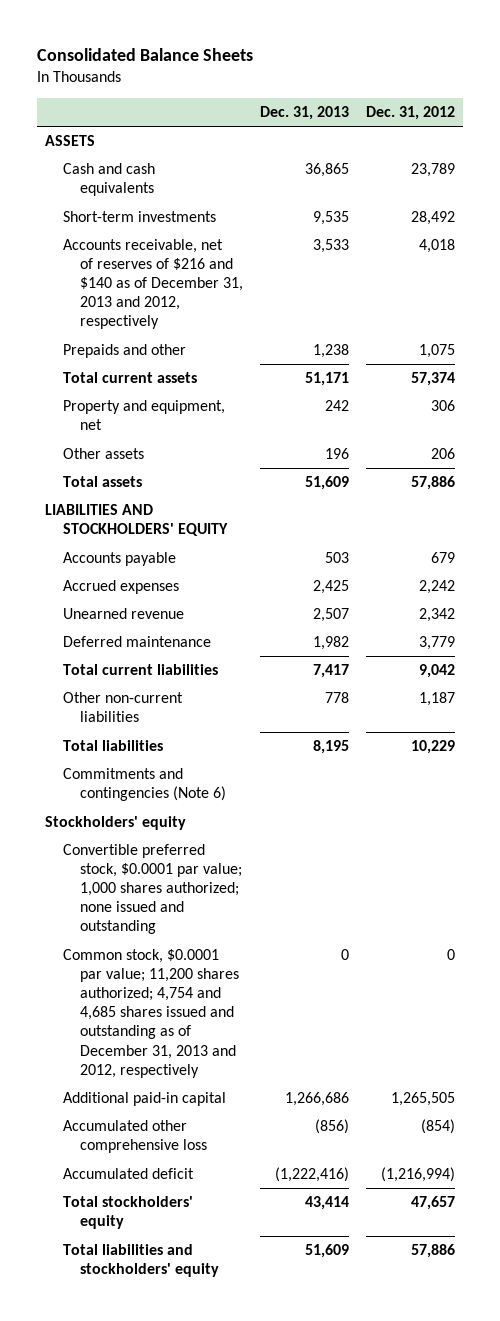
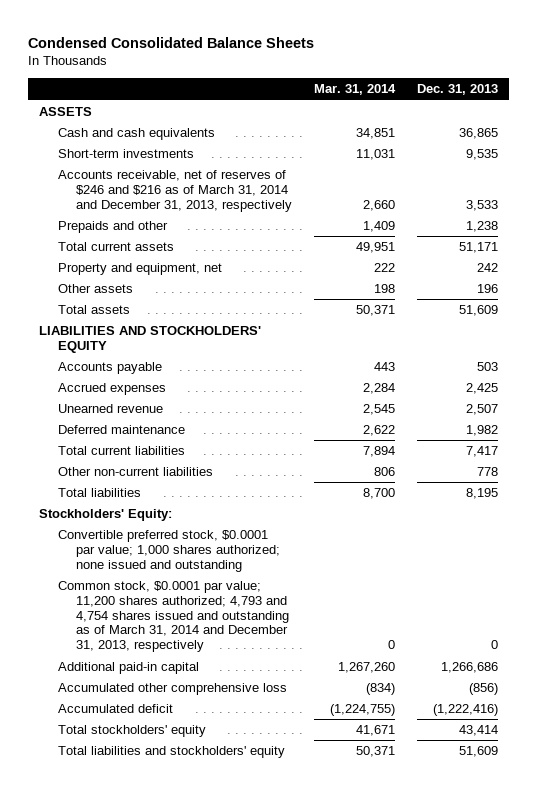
- Consolidated Balance Sheets
+ Condensed Consolidated Balance Sheets
- | Dec. 31, 2013 | Dec. 31, 2012
+ | Mar. 31, 2014 | Dec. 31, 2013
- Accounts receivable, net of reserves of $216 and $140 as of December 31, 2013 and 2012, respectively | 3,533 | 4,018
+ Accounts receivable, net of reserves of $246 and $216 as of March 31, 2014 and December 31, 2013, respectively | 2,660 | 3,533
- Commitments and contingencies (Note 6)
- Stockholders' equity
+ Stockholders' Equity:
- Common stock, $0.0001 par value; 11,200 shares authorized; 4,754 and 4,685 shares issued and outstanding as of December 31, 2013 and 2012, respectively | 0 | 0
+ Common stock, $0.0001 par value; 11,200 shares authorized; 4,793 and 4,754 shares issued and outstanding as of March 31, 2014 and December 31, 2013, respectively | 0 | 0

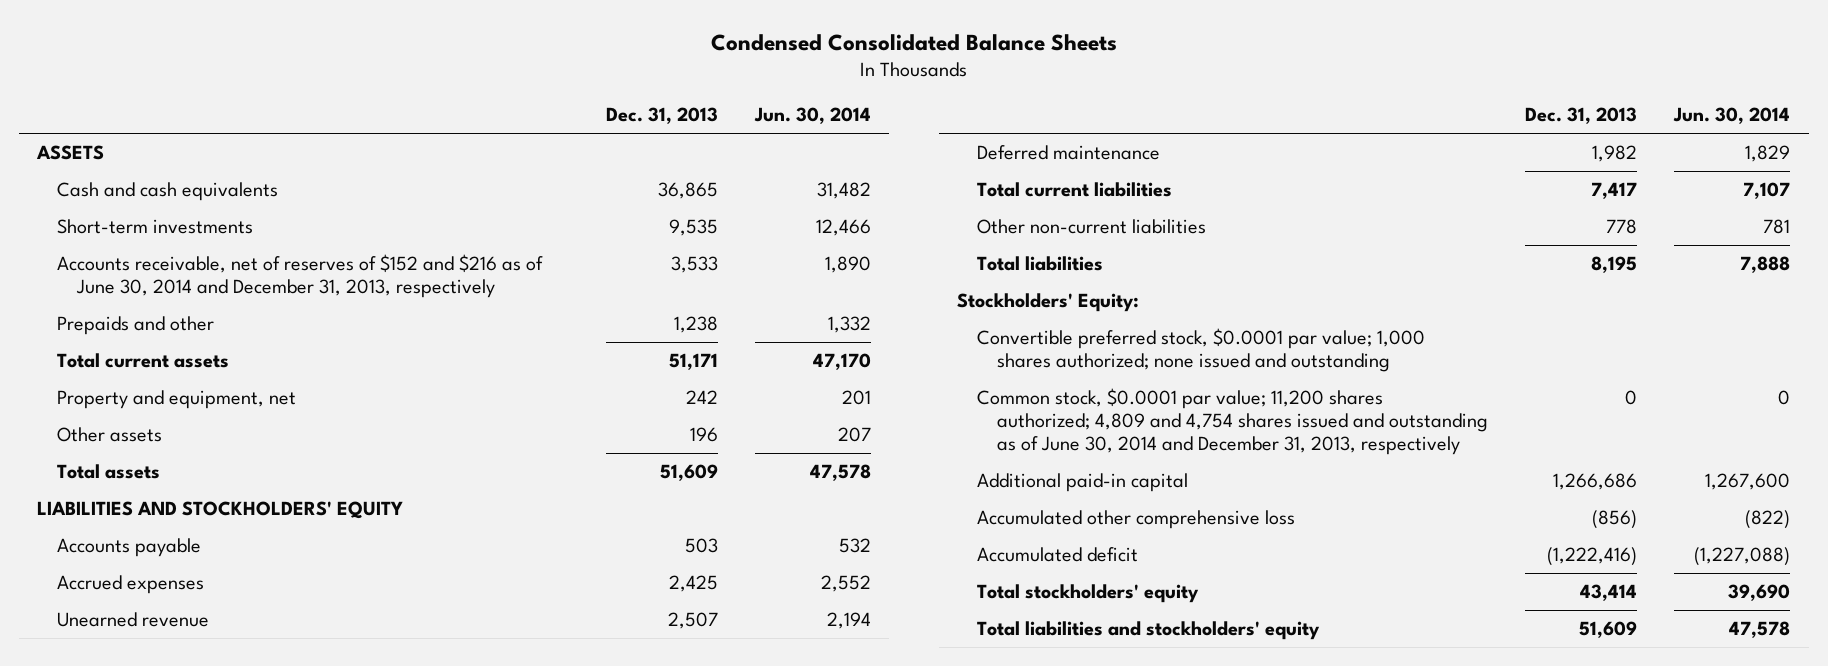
- | Mar. 31, 2014 | Dec. 31, 2013
+ | Dec. 31, 2013 | Jun. 30, 2014
- Accounts receivable, net of reserves of $246 and $216 as of March 31, 2014 and December 31, 2013, respectively | 2,660 | 3,533
+ Accounts receivable, net of reserves of $152 and $216 as of June 30, 2014 and December 31, 2013, respectively | 3,533 | 1,890
- Common stock, $0.0001 par value; 11,200 shares authorized; 4,793 and 4,754 shares issued and outstanding as of March 31, 2014 and December 31, 2013, respectively | 0 | 0
+ Common stock, $0.0001 par value; 11,200 shares authorized; 4,809 and 4,754 shares issued and outstanding as of June 30, 2014 and December 31, 2013, respectively | 0 | 0

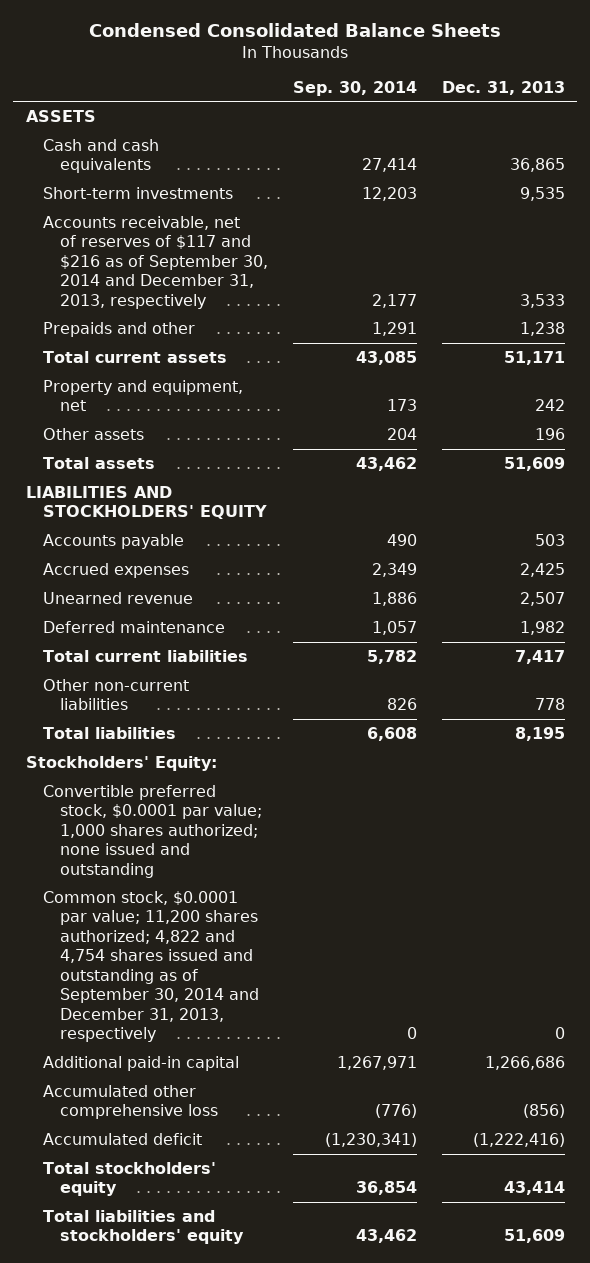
- | Dec. 31, 2013 | Jun. 30, 2014
+ | Sep. 30, 2014 | Dec. 31, 2013
- Accounts receivable, net of reserves of $152 and $216 as of June 30, 2014 and December 31, 2013, respectively | 3,533 | 1,890
+ Accounts receivable, net of reserves of $117 and $216 as of September 30, 2014 and December 31, 2013, respectively | 2,177 | 3,533
- Common stock, $0.0001 par value; 11,200 shares authorized; 4,809 and 4,754 shares issued and outstanding as of June 30, 2014 and December 31, 2013, respectively | 0 | 0
+ Common stock, $0.0001 par value; 11,200 shares authorized; 4,822 and 4,754 shares issued and outstanding as of September 30, 2014 and December 31, 2013, respectively | 0 | 0

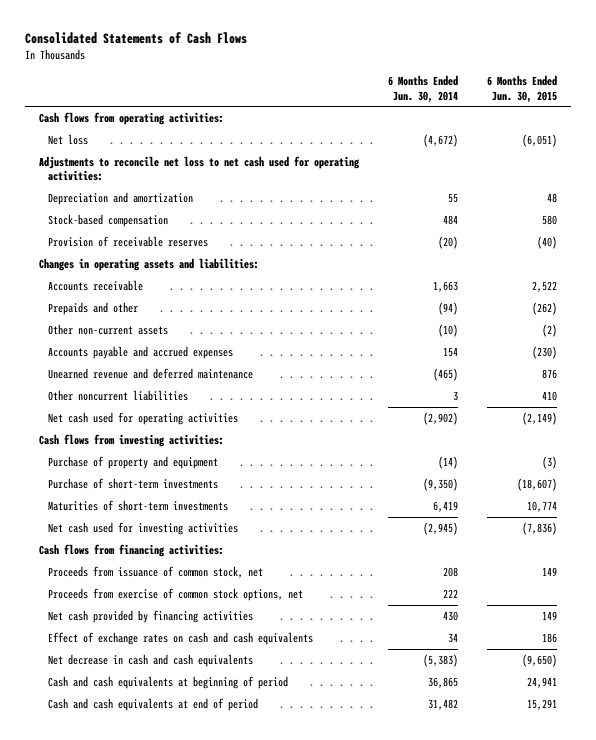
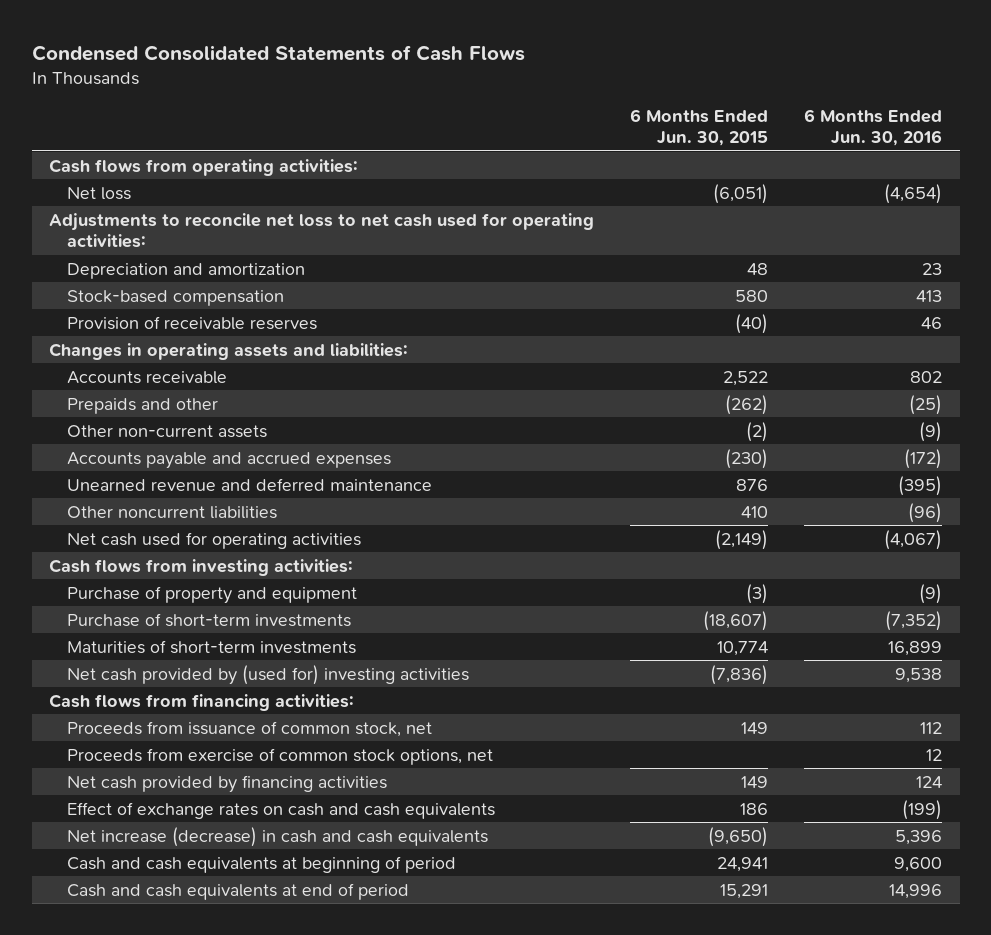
- Consolidated Statements of Cash Flows
+ Condensed Consolidated Statements of Cash Flows
- | 6 Months Ended Jun. 30, 2014 | 6 Months Ended Jun. 30, 2015
+ | 6 Months Ended Jun. 30, 2015 | 6 Months Ended Jun. 30, 2016
- Net cash used for investing activities | (2,945) | (7,836)
+ Net cash provided by (used for) investing activities | (7,836) | 9,538
- Net decrease in cash and cash equivalents | (5,383) | (9,650)
+ Net increase (decrease) in cash and cash equivalents | (9,650) | 5,396

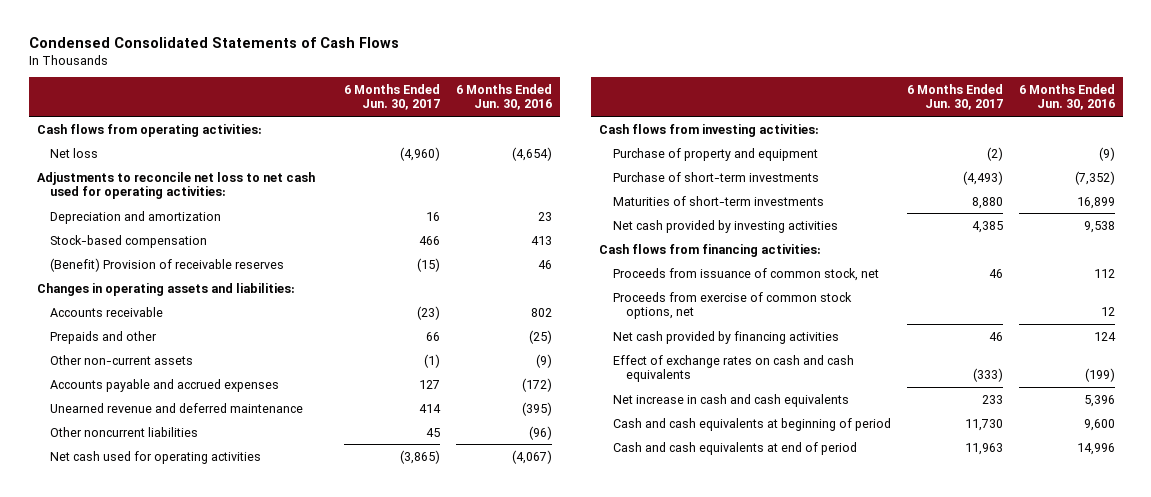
- | 6 Months Ended Jun. 30, 2015 | 6 Months Ended Jun. 30, 2016
+ | 6 Months Ended Jun. 30, 2017 | 6 Months Ended Jun. 30, 2016
- Provision of receivable reserves | (40) | 46
+ (Benefit) Provision of receivable reserves | (15) | 46
- Net cash provided by (used for) investing activities | (7,836) | 9,538
+ Net cash provided by investing activities | 4,385 | 9,538
- Net increase (decrease) in cash and cash equivalents | (9,650) | 5,396
+ Net increase in cash and cash equivalents | 233 | 5,396

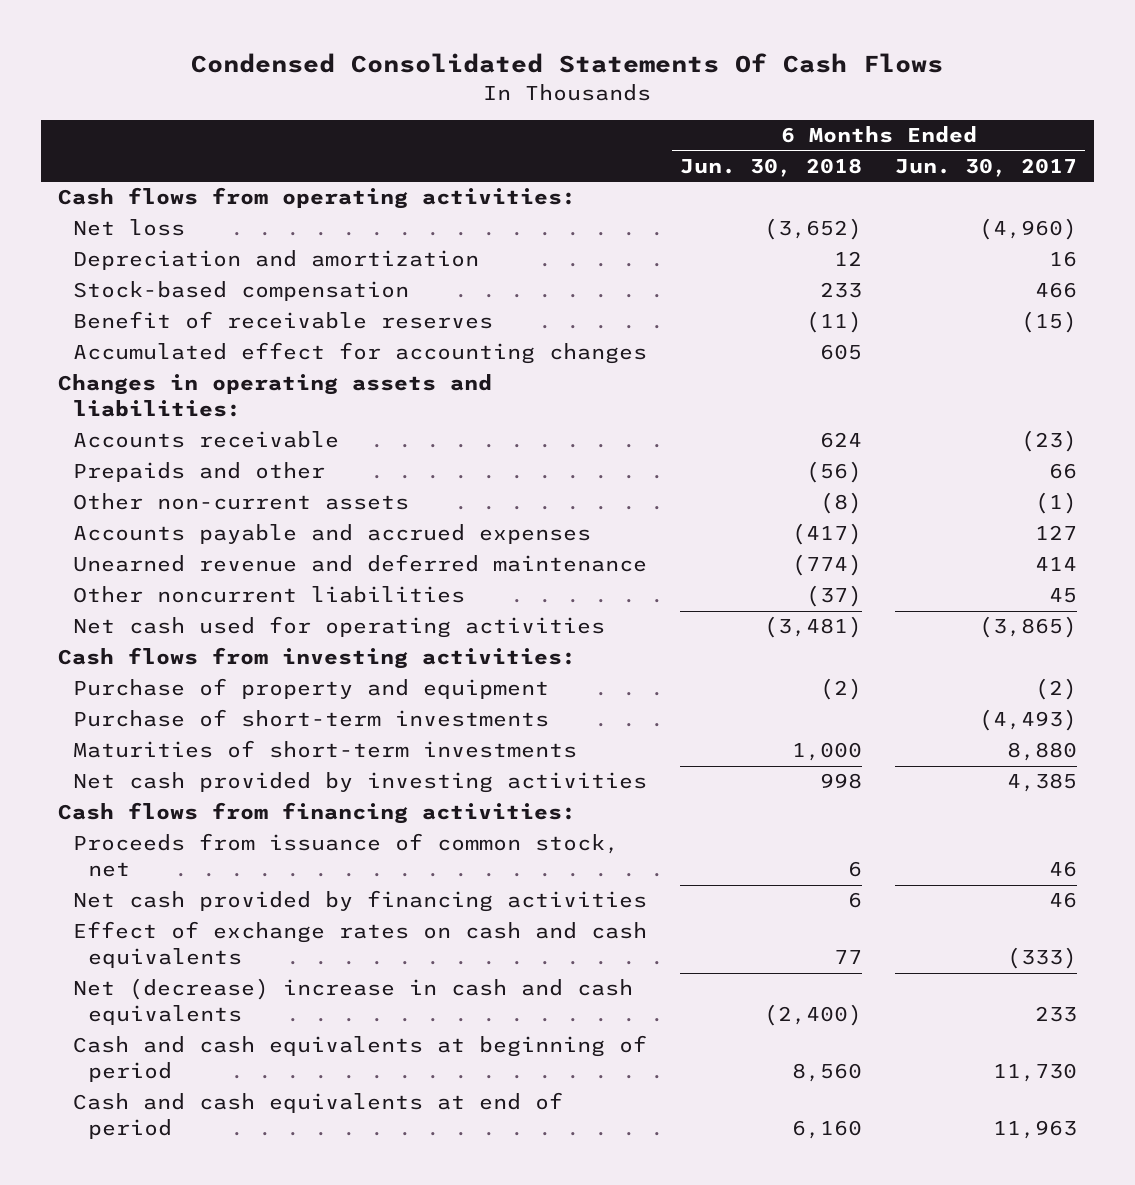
- Condensed Consolidated Statements of Cash Flows
+ Condensed Consolidated Statements Of Cash Flows
- | 6 Months Ended Jun. 30, 2017 | 6 Months Ended Jun. 30, 2016
+ | 6 Months Ended Jun. 30, 2018 | 6 Months Ended Jun. 30, 2017
- Adjustments to reconcile net loss to net cash used for operating activities:
- (Benefit) Provision of receivable reserves | (15) | 46
+ Benefit of receivable reserves | (11) | (15)
+ Accumulated effect for accounting changes | 605 |
- Proceeds from exercise of common stock options, net | | 12
- Net increase in cash and cash equivalents | 233 | 5,396
+ Net (decrease) increase in cash and cash equivalents | (2,400) | 233

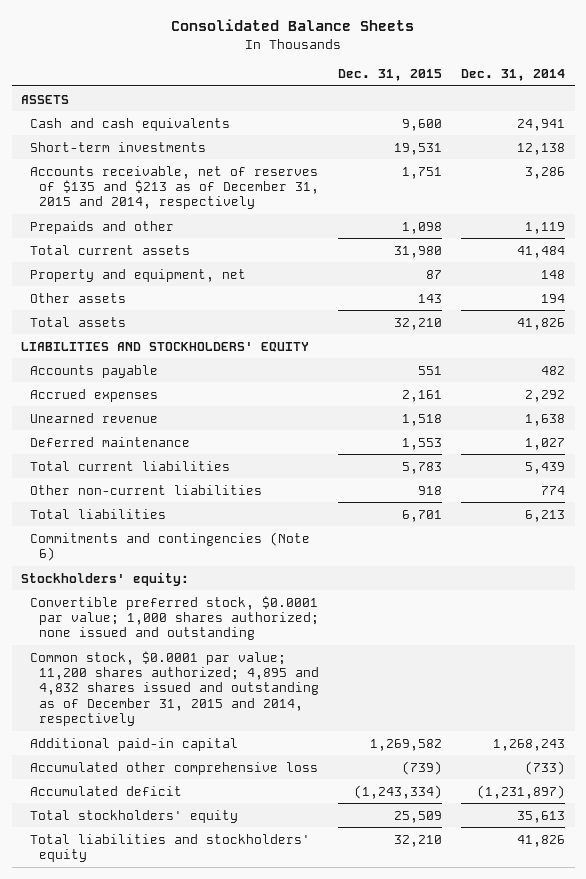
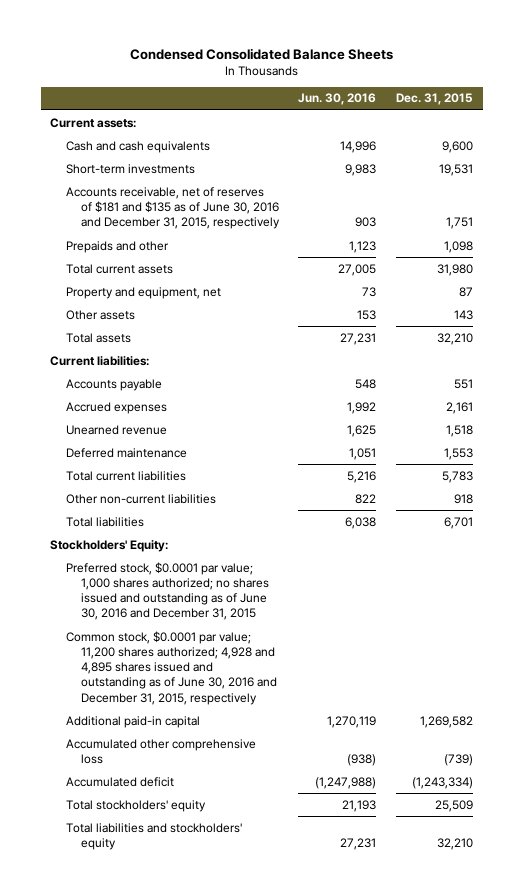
- Consolidated Balance Sheets
+ Condensed Consolidated Balance Sheets
- | Dec. 31, 2015 | Dec. 31, 2014
+ | Jun. 30, 2016 | Dec. 31, 2015
- ASSETS
+ Current assets:
- Accounts receivable, net of reserves of $135 and $213 as of December 31, 2015 and 2014, respectively | 1,751 | 3,286
+ Accounts receivable, net of reserves of $181 and $135 as of June 30, 2016 and December 31, 2015, respectively | 903 | 1,751
- LIABILITIES AND STOCKHOLDERS' EQUITY
+ Current liabilities:
- Commitments and contingencies (Note 6)
- Stockholders' equity:
- Convertible preferred stock, $0.0001 par value; 1,000 shares authorized; none issued and outstanding
- Common stock, $0.0001 par value; 11,200 shares authorized; 4,895 and 4,832 shares issued and outstanding as of December 31, 2015 and 2014, respectively
+ Stockholders' Equity:
+ Preferred stock, $0.0001 par value; 1,000 shares authorized; no shares issued and outstanding as of June 30, 2016 and December 31, 2015
+ Common stock, $0.0001 par value; 11,200 shares authorized; 4,928 and 4,895 shares issued and outstanding as of June 30, 2016 and December 31, 2015, respectively

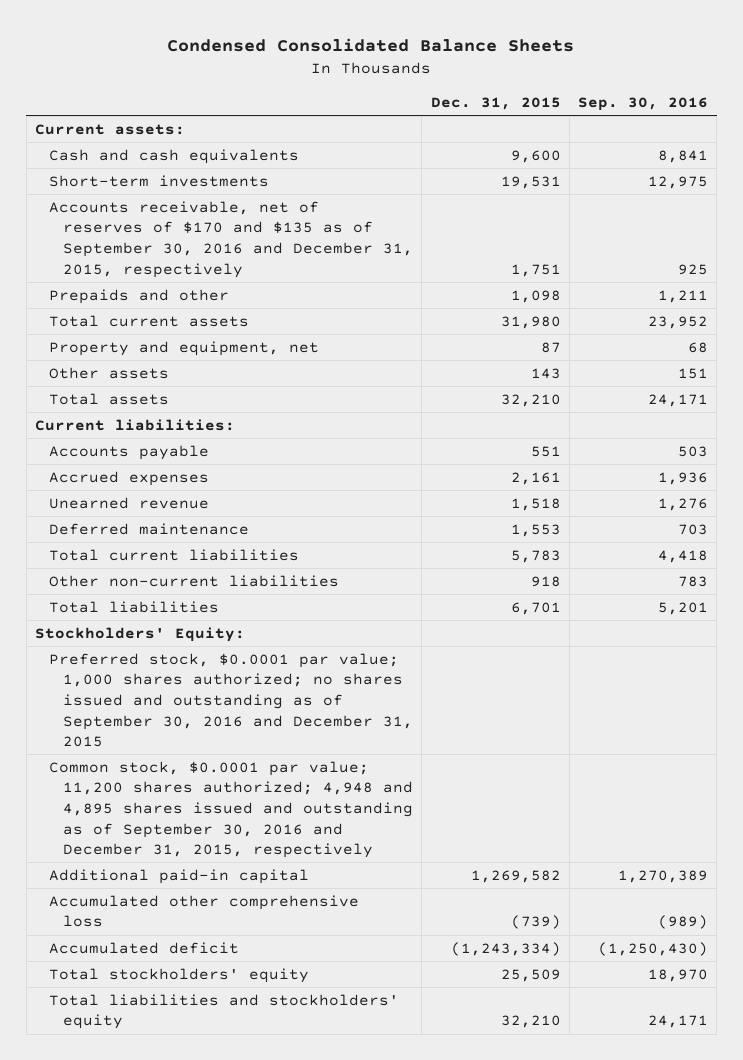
- | Jun. 30, 2016 | Dec. 31, 2015
+ | Dec. 31, 2015 | Sep. 30, 2016
- Accounts receivable, net of reserves of $181 and $135 as of June 30, 2016 and December 31, 2015, respectively | 903 | 1,751
+ Accounts receivable, net of reserves of $170 and $135 as of September 30, 2016 and December 31, 2015, respectively | 1,751 | 925
- Preferred stock, $0.0001 par value; 1,000 shares authorized; no shares issued and outstanding as of June 30, 2016 and December 31, 2015
- Common stock, $0.0001 par value; 11,200 shares authorized; 4,928 and 4,895 shares issued and outstanding as of June 30, 2016 and December 31, 2015, respectively
+ Preferred stock, $0.0001 par value; 1,000 shares authorized; no shares issued and outstanding as of September 30, 2016 and December 31, 2015
+ Common stock, $0.0001 par value; 11,200 shares authorized; 4,948 and 4,895 shares issued and outstanding as of September 30, 2016 and December 31, 2015, respectively

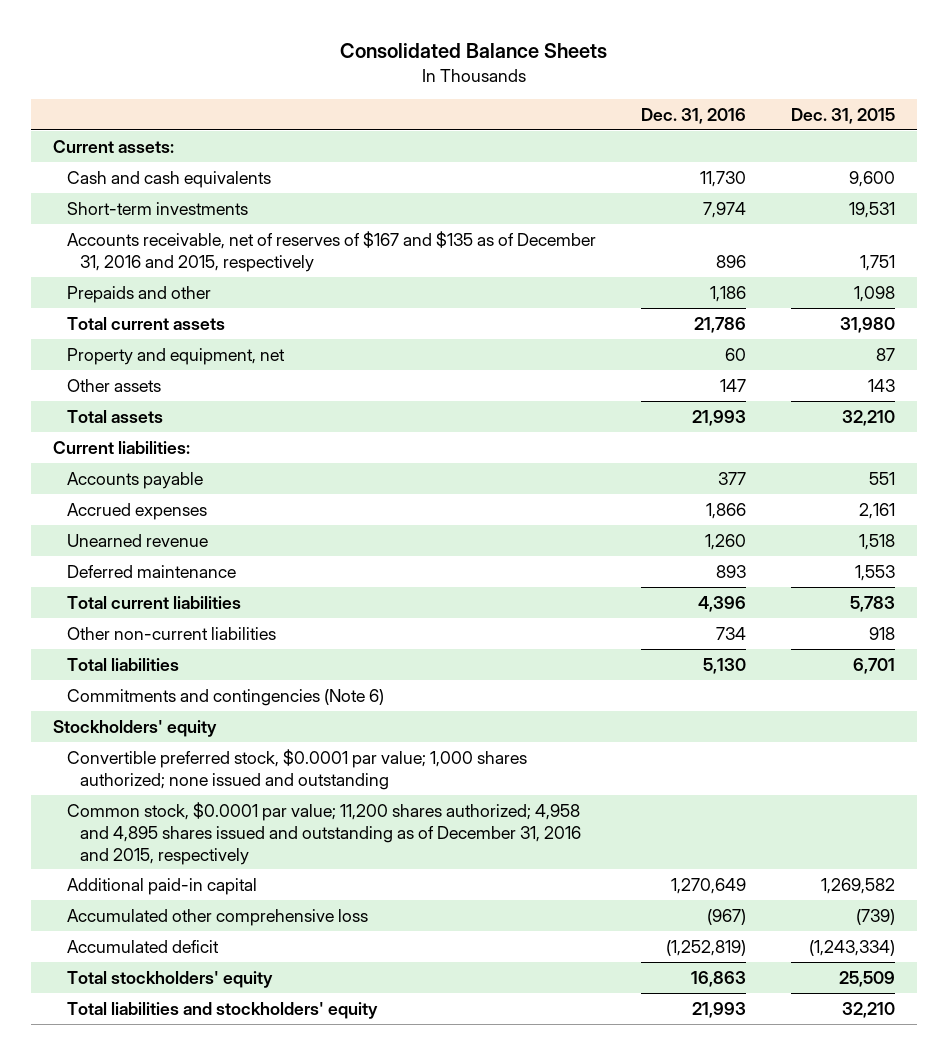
- Condensed Consolidated Balance Sheets
+ Consolidated Balance Sheets
- | Dec. 31, 2015 | Sep. 30, 2016
+ | Dec. 31, 2016 | Dec. 31, 2015
- Accounts receivable, net of reserves of $170 and $135 as of September 30, 2016 and December 31, 2015, respectively | 1,751 | 925
+ Accounts receivable, net of reserves of $167 and $135 as of December 31, 2016 and 2015, respectively | 896 | 1,751
- Stockholders' Equity:
- Preferred stock, $0.0001 par value; 1,000 shares authorized; no shares issued and outstanding as of September 30, 2016 and December 31, 2015
- Common stock, $0.0001 par value; 11,200 shares authorized; 4,948 and 4,895 shares issued and outstanding as of September 30, 2016 and December 31, 2015, respectively
+ Commitments and contingencies (Note 6)
+ Stockholders' equity
+ Convertible preferred stock, $0.0001 par value; 1,000 shares authorized; none issued and outstanding
+ Common stock, $0.0001 par value; 11,200 shares authorized; 4,958 and 4,895 shares issued and outstanding as of December 31, 2016 and 2015, respectively

